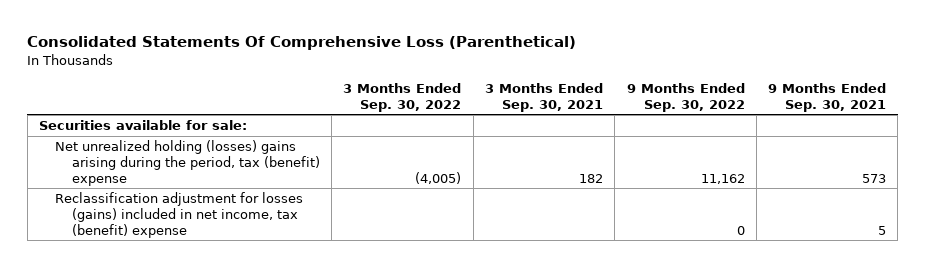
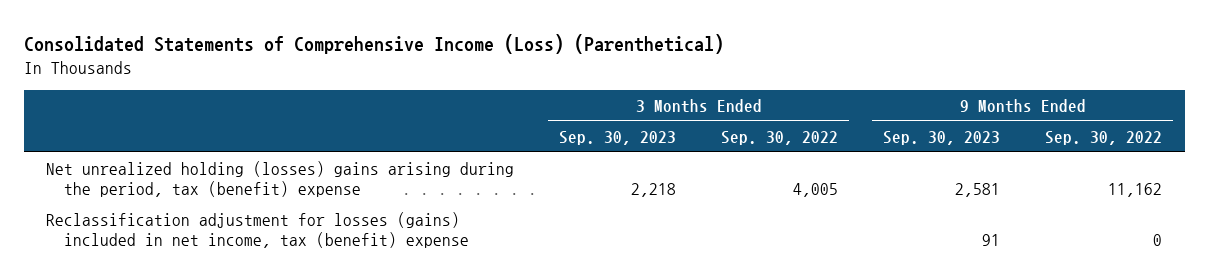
- Consolidated Statements Of Comprehensive Loss (Parenthetical)
+ Consolidated Statements of Comprehensive Income (Loss) (Parenthetical)
- | 3 Months Ended Sep. 30, 2022 | 3 Months Ended Sep. 30, 2021 | 9 Months Ended Sep. 30, 2022 | 9 Months Ended Sep. 30, 2021
+ | 3 Months Ended Sep. 30, 2023 | 3 Months Ended Sep. 30, 2022 | 9 Months Ended Sep. 30, 2023 | 9 Months Ended Sep. 30, 2022
- Securities available for sale:
- Net unrealized holding (losses) gains arising during the period, tax (benefit) expense | (4,005) | 182 | 11,162 | 573
+ Net unrealized holding (losses) gains arising during the period, tax (benefit) expense | 2,218 | 4,005 | 2,581 | 11,162

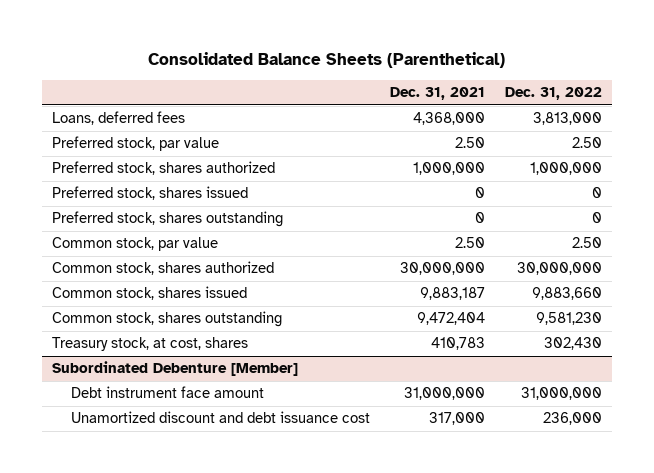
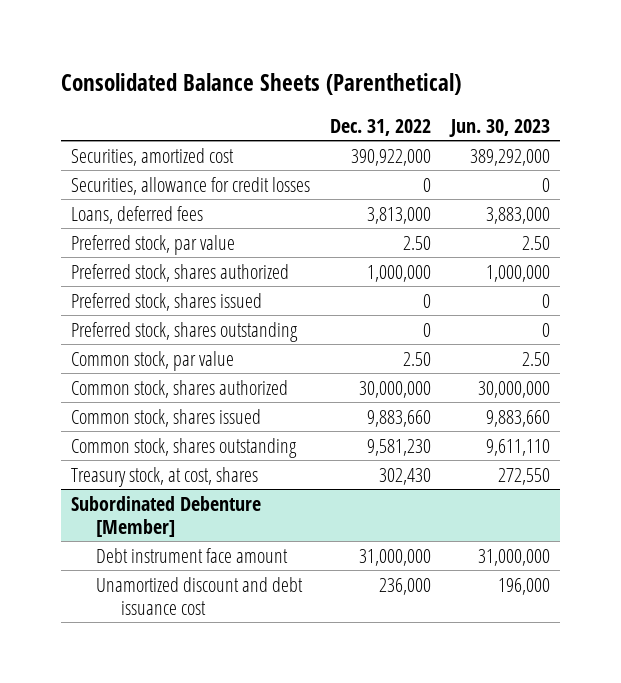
- | Dec. 31, 2021 | Dec. 31, 2022
+ | Dec. 31, 2022 | Jun. 30, 2023
+ Securities, amortized cost | 390,922,000 | 389,292,000
+ Securities, allowance for credit losses | 0 | 0

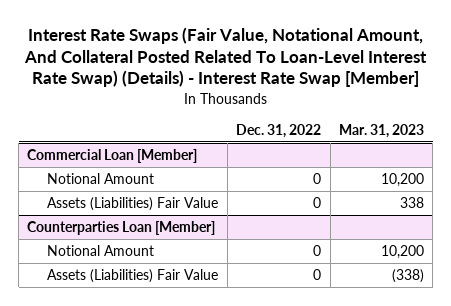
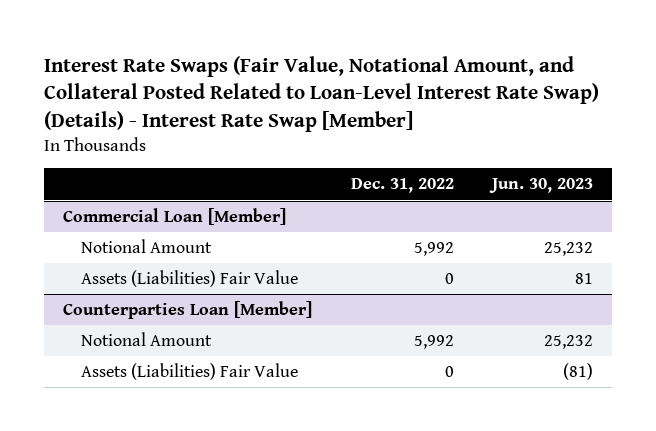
- Interest Rate Swaps (Fair Value, Notational Amount, And Collateral Posted Related To Loan-Level Interest Rate Swap) (Details) - Interest Rate Swap [Member]
+ Interest Rate Swaps (Fair Value, Notational Amount, and Collateral Posted Related to Loan-Level Interest Rate Swap) (Details) - Interest Rate Swap [Member]
- | Dec. 31, 2022 | Mar. 31, 2023
+ | Dec. 31, 2022 | Jun. 30, 2023
@ Commercial Loan [Member]
- Notional Amount | 0 | 10,200
+ Notional Amount | 5,992 | 25,232
@ Counterparties Loan [Member]
- Notional Amount | 0 | 10,200
+ Notional Amount | 5,992 | 25,232

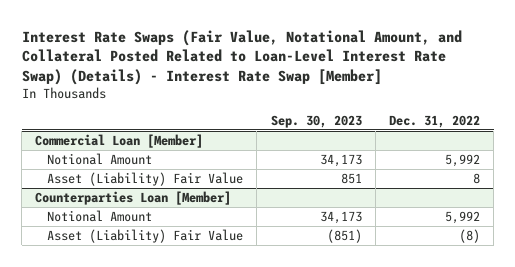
- | Dec. 31, 2022 | Jun. 30, 2023
+ | Sep. 30, 2023 | Dec. 31, 2022
@ Commercial Loan [Member]
- Assets (Liabilities) Fair Value | 0 | 81
+ Asset (Liability) Fair Value | 851 | 8
@ Counterparties Loan [Member]
- Assets (Liabilities) Fair Value | 0 | (81)
+ Asset (Liability) Fair Value | (851) | (8)

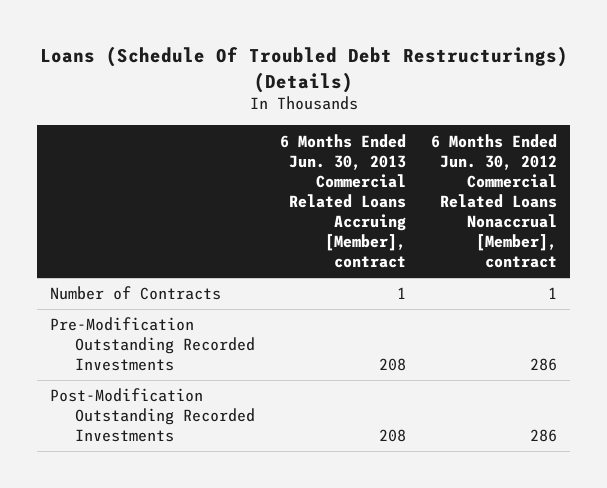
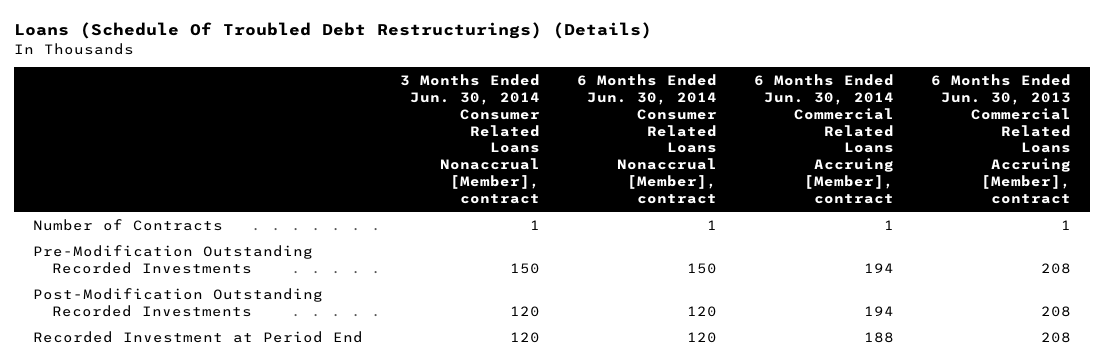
- | 6 Months Ended Jun. 30, 2013 Commercial Related Loans Accruing [Member], contract | 6 Months Ended Jun. 30, 2012 Commercial Related Loans Nonaccrual [Member], contract
+ | 3 Months Ended Jun. 30, 2014 Consumer Related Loans Nonaccrual [Member], contract | 6 Months Ended Jun. 30, 2014 Consumer Related Loans Nonaccrual [Member], contract | 6 Months Ended Jun. 30, 2014 Commercial Related Loans Accruing [Member], contract | 6 Months Ended Jun. 30, 2013 Commercial Related Loans Accruing [Member], contract
+ Recorded Investment at Period End | 120 | 120 | 188 | 208

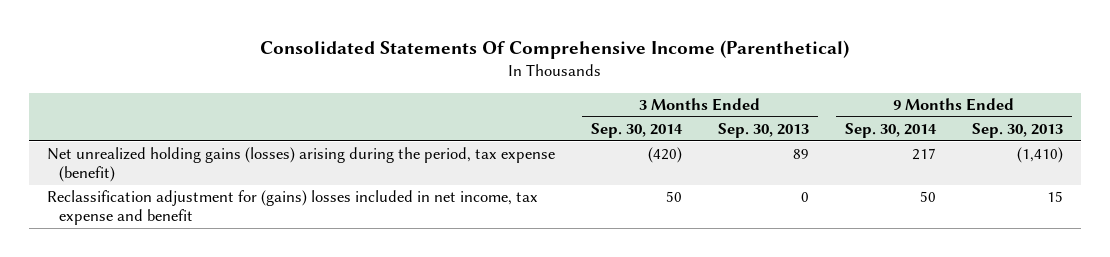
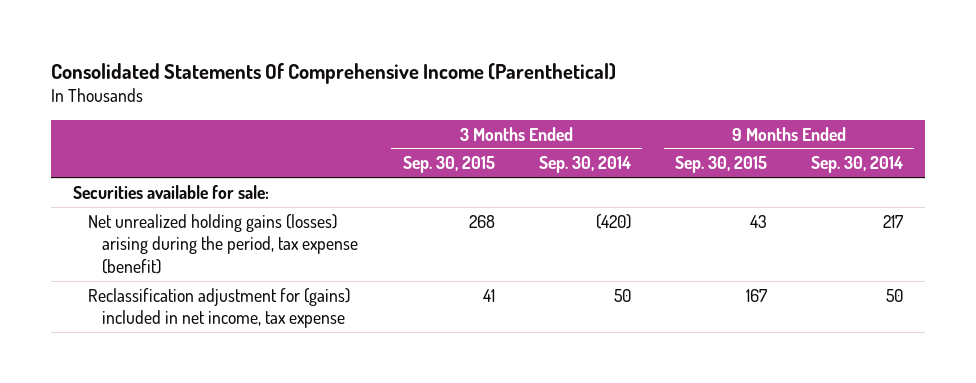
- | 3 Months Ended Sep. 30, 2014 | 3 Months Ended Sep. 30, 2013 | 9 Months Ended Sep. 30, 2014 | 9 Months Ended Sep. 30, 2013
+ | 3 Months Ended Sep. 30, 2015 | 3 Months Ended Sep. 30, 2014 | 9 Months Ended Sep. 30, 2015 | 9 Months Ended Sep. 30, 2014
+ Securities available for sale:
- Reclassification adjustment for (gains) losses included in net income, tax expense and benefit | 50 | 0 | 50 | 15
+ Reclassification adjustment for (gains) included in net income, tax expense | 41 | 50 | 167 | 50

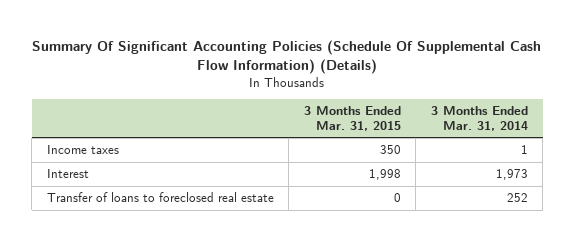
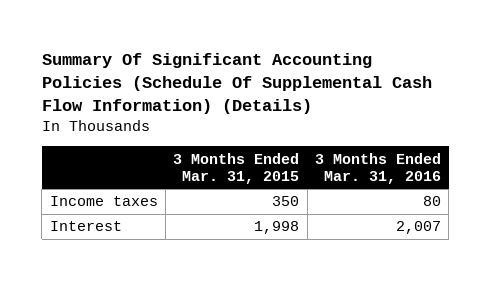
- | 3 Months Ended Mar. 31, 2015 | 3 Months Ended Mar. 31, 2014
+ | 3 Months Ended Mar. 31, 2015 | 3 Months Ended Mar. 31, 2016
- Transfer of loans to foreclosed real estate | 0 | 252

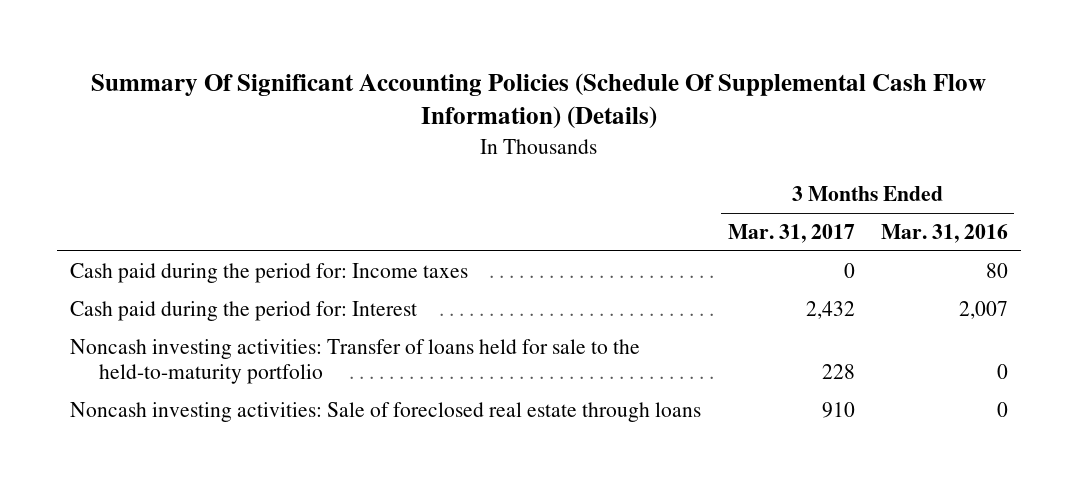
- | 3 Months Ended Mar. 31, 2015 | 3 Months Ended Mar. 31, 2016
+ | 3 Months Ended Mar. 31, 2017 | 3 Months Ended Mar. 31, 2016
- Income taxes | 350 | 80
- Interest | 1,998 | 2,007
+ Cash paid during the period for: Income taxes | 0 | 80
+ Cash paid during the period for: Interest | 2,432 | 2,007
+ Noncash investing activities: Transfer of loans held for sale to the held-to-maturity portfolio | 228 | 0
+ Noncash investing activities: Sale of foreclosed real estate through loans | 910 | 0

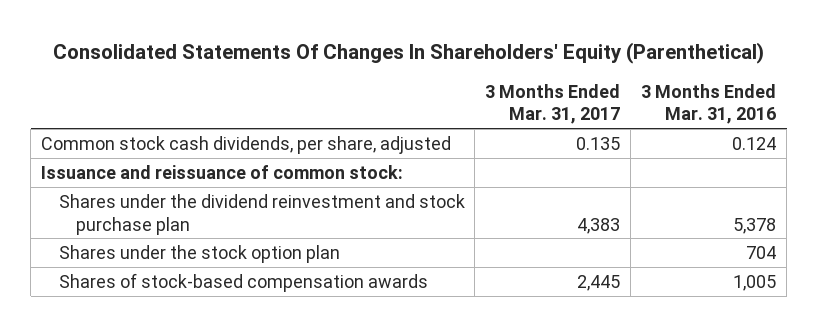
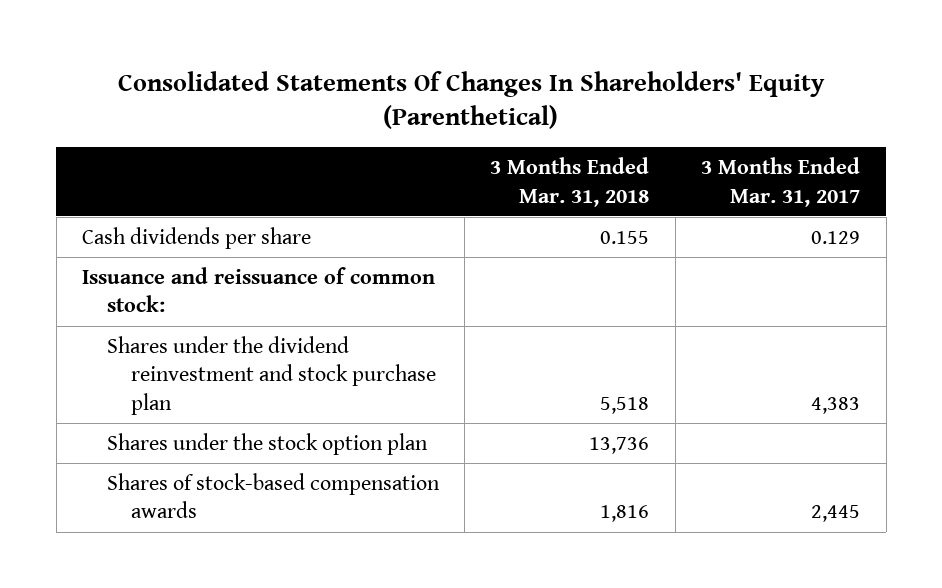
- | 3 Months Ended Mar. 31, 2017 | 3 Months Ended Mar. 31, 2016
+ | 3 Months Ended Mar. 31, 2018 | 3 Months Ended Mar. 31, 2017
- Common stock cash dividends, per share, adjusted | 0.135 | 0.124
+ Cash dividends per share | 0.155 | 0.129

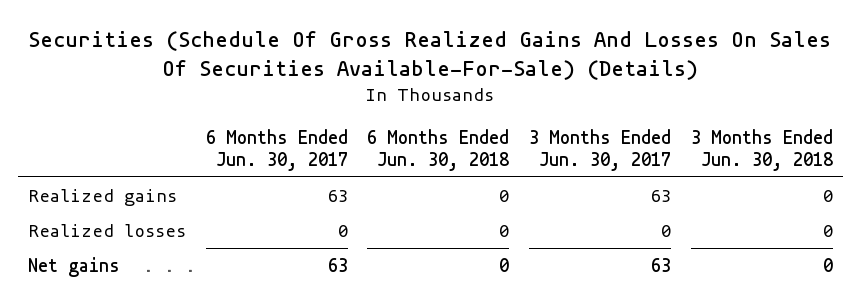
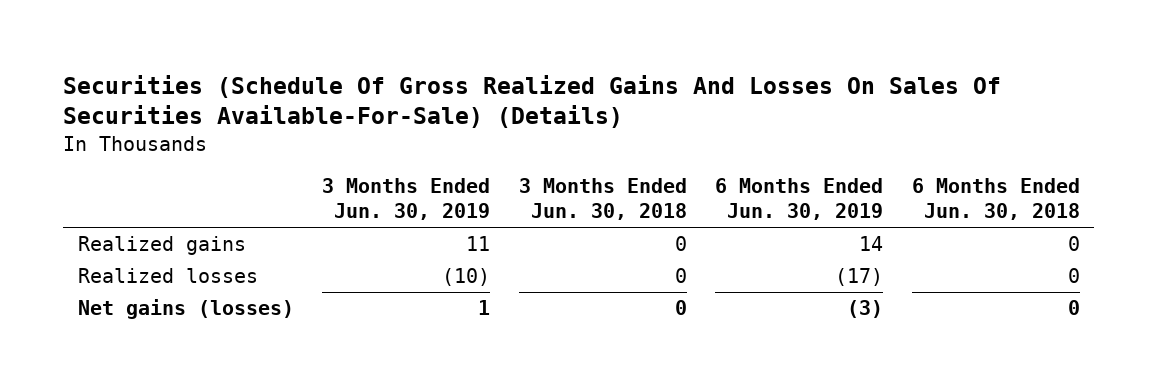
- | 6 Months Ended Jun. 30, 2017 | 6 Months Ended Jun. 30, 2018 | 3 Months Ended Jun. 30, 2017 | 3 Months Ended Jun. 30, 2018
+ | 3 Months Ended Jun. 30, 2019 | 3 Months Ended Jun. 30, 2018 | 6 Months Ended Jun. 30, 2019 | 6 Months Ended Jun. 30, 2018
- Net gains | 63 | 0 | 63 | 0
+ Net gains (losses) | 1 | 0 | (3) | 0

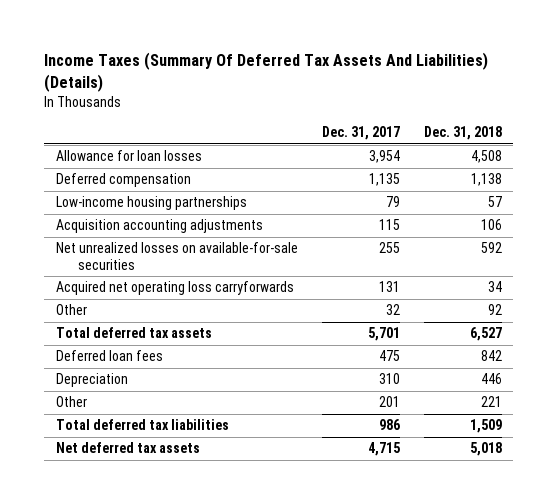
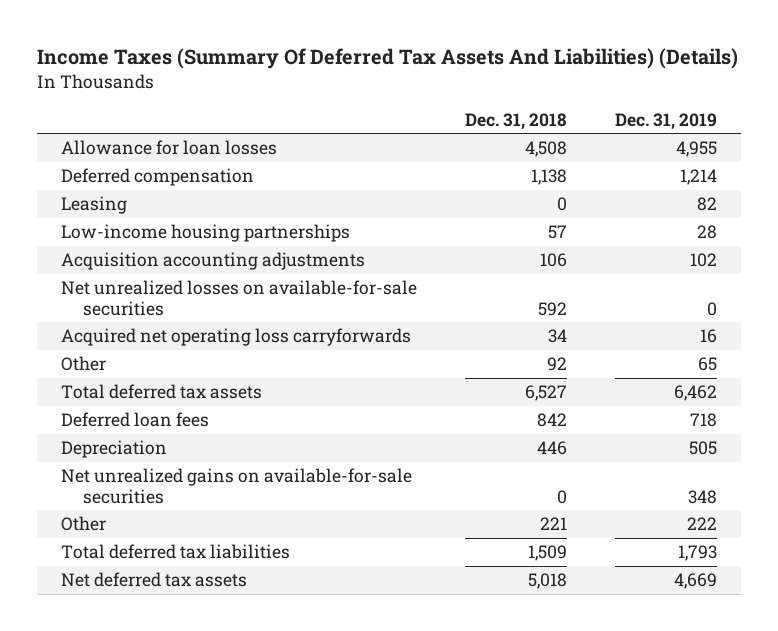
- | Dec. 31, 2017 | Dec. 31, 2018
+ | Dec. 31, 2018 | Dec. 31, 2019
+ Leasing | 0 | 82
+ Net unrealized gains on available-for-sale securities | 0 | 348

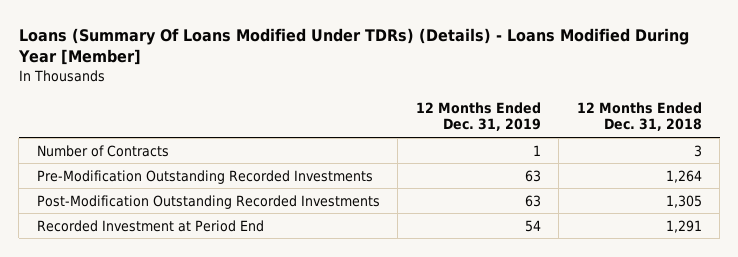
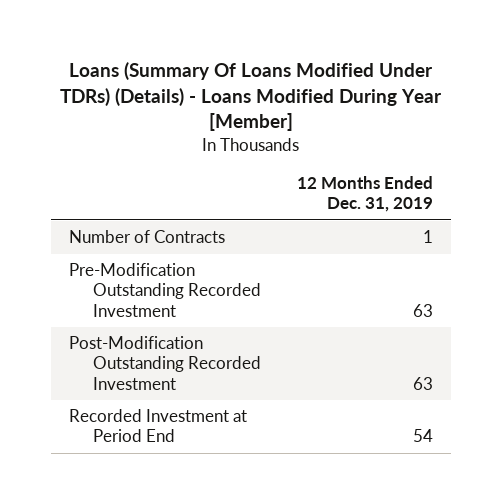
- | 12 Months Ended Dec. 31, 2019 | 12 Months Ended Dec. 31, 2018
+ | 12 Months Ended Dec. 31, 2019
- Pre-Modification Outstanding Recorded Investments | 63 | 1,264
- Post-Modification Outstanding Recorded Investments | 63 | 1,305
+ Pre-Modification Outstanding Recorded Investment | 63
+ Post-Modification Outstanding Recorded Investment | 63

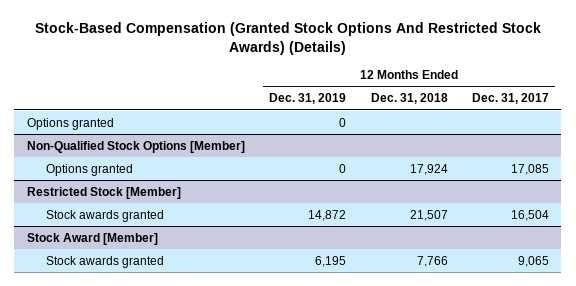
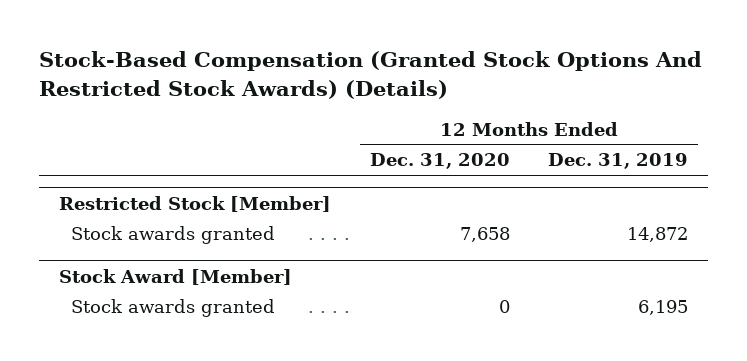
- | 12 Months Ended Dec. 31, 2019 | 12 Months Ended Dec. 31, 2018 | 12 Months Ended Dec. 31, 2017
+ | 12 Months Ended Dec. 31, 2020 | 12 Months Ended Dec. 31, 2019
- Options granted | 0 | |
- Non-Qualified Stock Options [Member]
- Options granted | 0 | 17,924 | 17,085

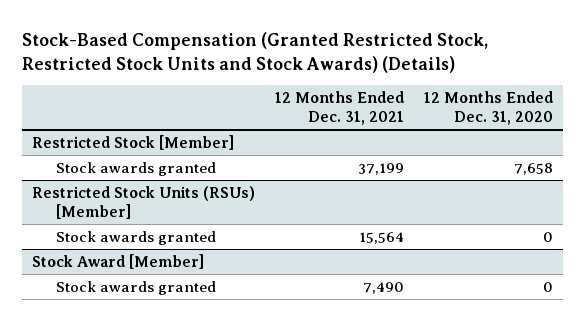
- Stock-Based Compensation (Granted Stock Options And Restricted Stock Awards) (Details)
+ Stock-Based Compensation (Granted Restricted Stock, Restricted Stock Units and Stock Awards) (Details)
- | 12 Months Ended Dec. 31, 2020 | 12 Months Ended Dec. 31, 2019
+ | 12 Months Ended Dec. 31, 2021 | 12 Months Ended Dec. 31, 2020
+ Restricted Stock Units (RSUs) [Member]
+ Stock awards granted | 15,564 | 0

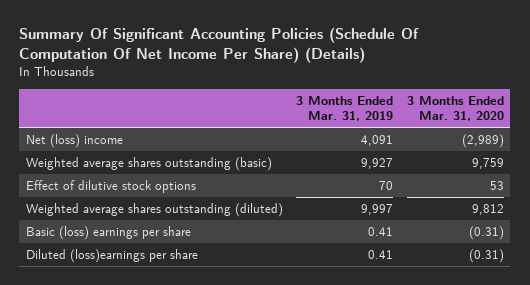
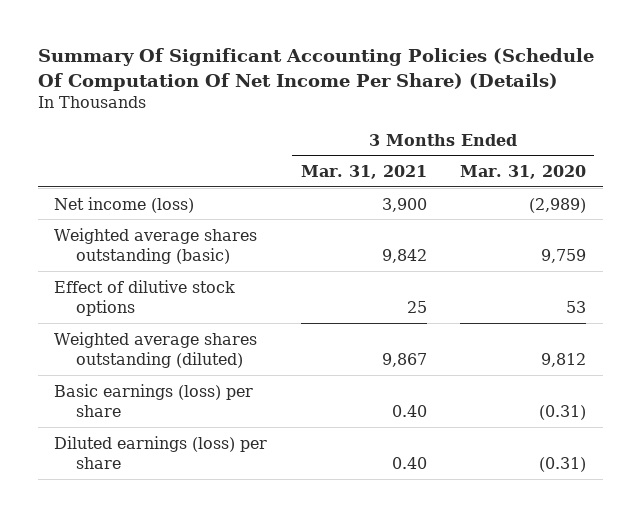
- | 3 Months Ended Mar. 31, 2019 | 3 Months Ended Mar. 31, 2020
+ | 3 Months Ended Mar. 31, 2021 | 3 Months Ended Mar. 31, 2020
- Net (loss) income | 4,091 | (2,989)
+ Net income (loss) | 3,900 | (2,989)
- Basic (loss) earnings per share | 0.41 | (0.31)
- Diluted (loss)earnings per share | 0.41 | (0.31)
+ Basic earnings (loss) per share | 0.40 | (0.31)
+ Diluted earnings (loss) per share | 0.40 | (0.31)

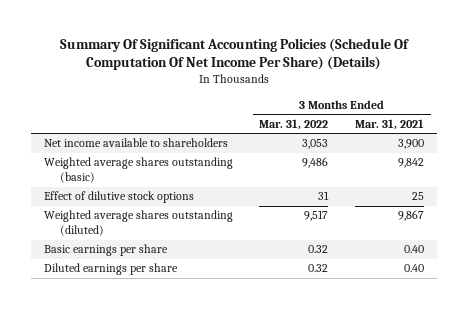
- | 3 Months Ended Mar. 31, 2021 | 3 Months Ended Mar. 31, 2020
+ | 3 Months Ended Mar. 31, 2022 | 3 Months Ended Mar. 31, 2021
- Net income (loss) | 3,900 | (2,989)
+ Net income available to shareholders | 3,053 | 3,900
- Basic earnings (loss) per share | 0.40 | (0.31)
- Diluted earnings (loss) per share | 0.40 | (0.31)
+ Basic earnings per share | 0.32 | 0.40
+ Diluted earnings per share | 0.32 | 0.40

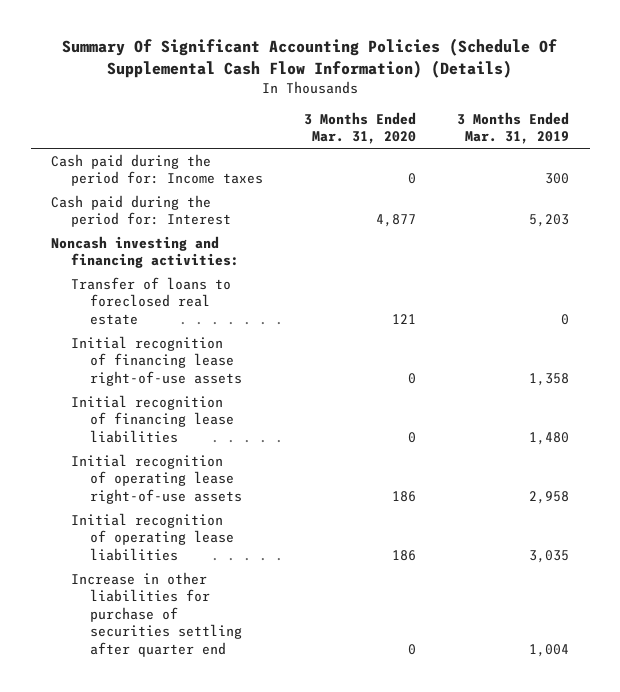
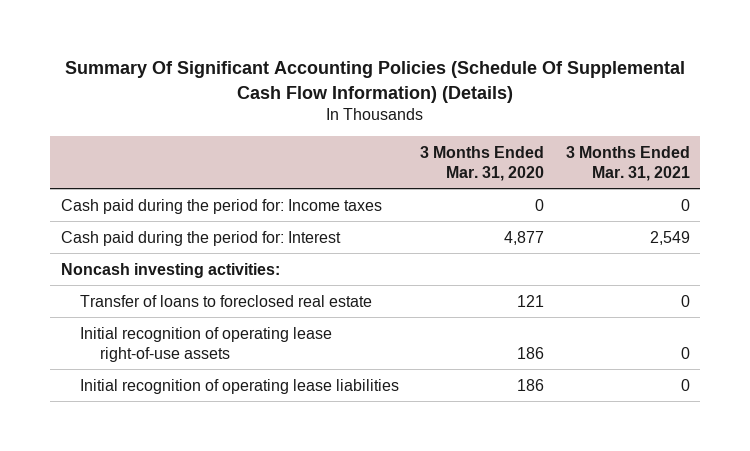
- | 3 Months Ended Mar. 31, 2020 | 3 Months Ended Mar. 31, 2019
+ | 3 Months Ended Mar. 31, 2020 | 3 Months Ended Mar. 31, 2021
- Noncash investing and financing activities:
+ Noncash investing activities:
- Initial recognition of financing lease right-of-use assets | 0 | 1,358
- Initial recognition of financing lease liabilities | 0 | 1,480
- Increase in other liabilities for purchase of securities settling after quarter end | 0 | 1,004

